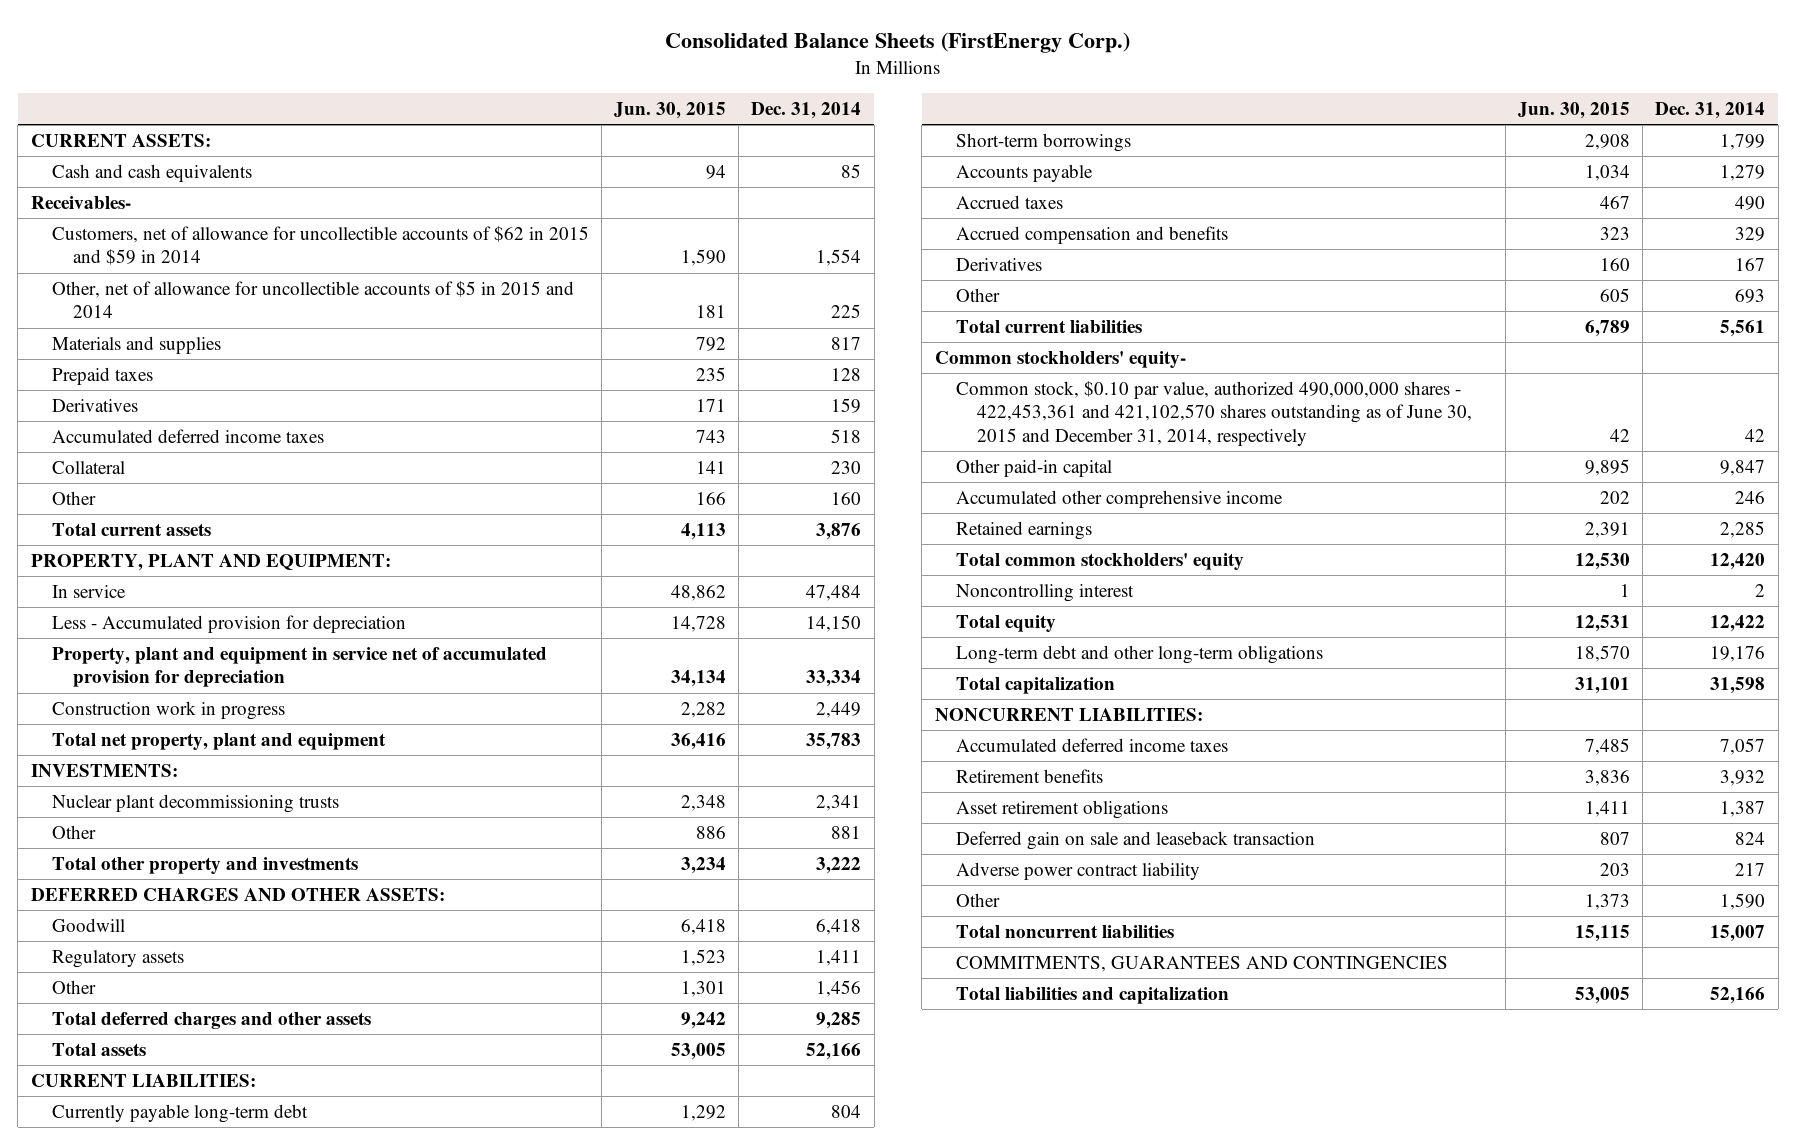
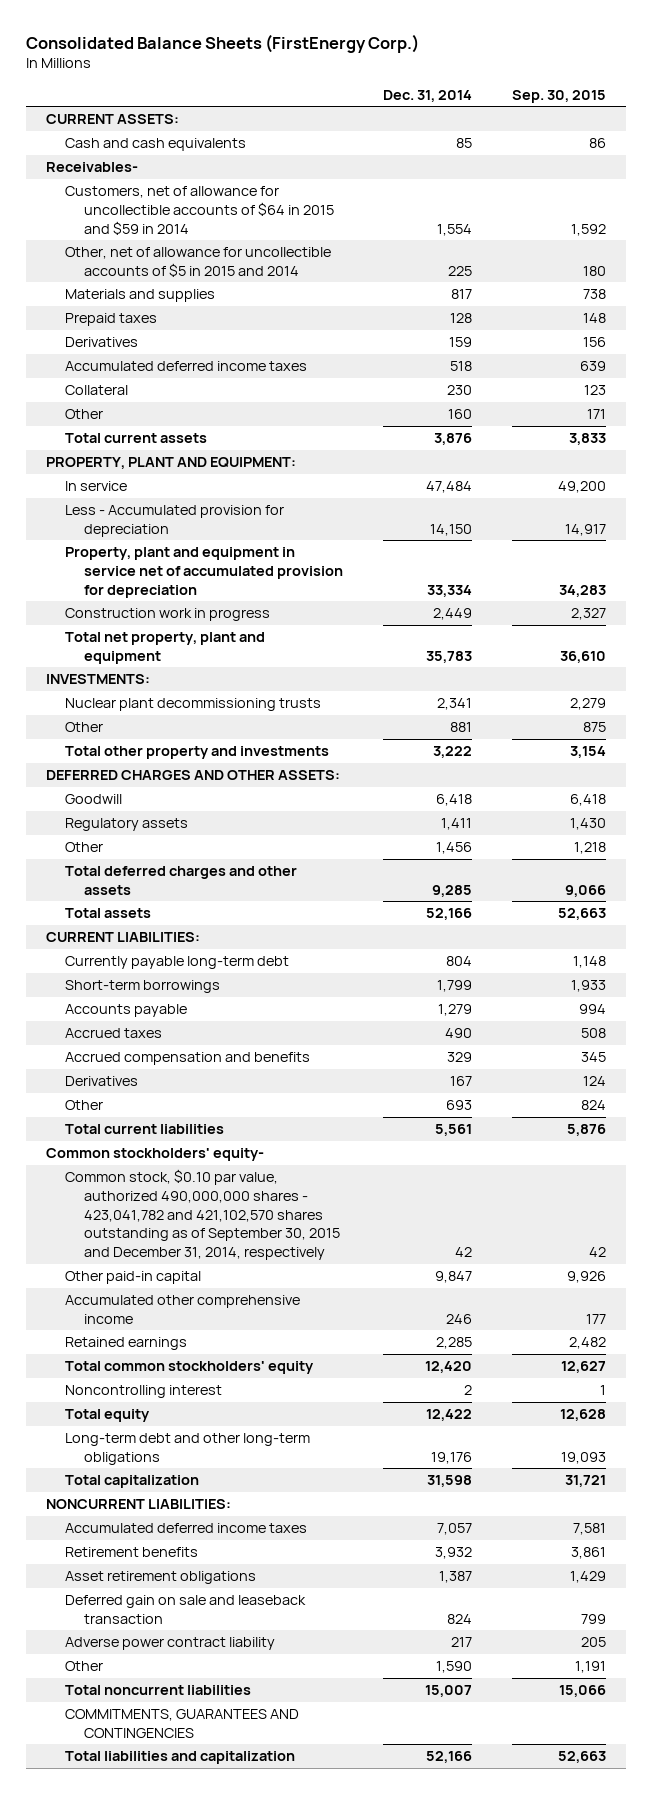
- | Jun. 30, 2015 | Dec. 31, 2014
+ | Dec. 31, 2014 | Sep. 30, 2015
- Customers, net of allowance for uncollectible accounts of $62 in 2015 and $59 in 2014 | 1,590 | 1,554
+ Customers, net of allowance for uncollectible accounts of $64 in 2015 and $59 in 2014 | 1,554 | 1,592
- Common stock, $0.10 par value, authorized 490,000,000 shares - 422,453,361 and 421,102,570 shares outstanding as of June 30, 2015 and December 31, 2014, respectively | 42 | 42
+ Common stock, $0.10 par value, authorized 490,000,000 shares - 423,041,782 and 421,102,570 shares outstanding as of September 30, 2015 and December 31, 2014, respectively | 42 | 42

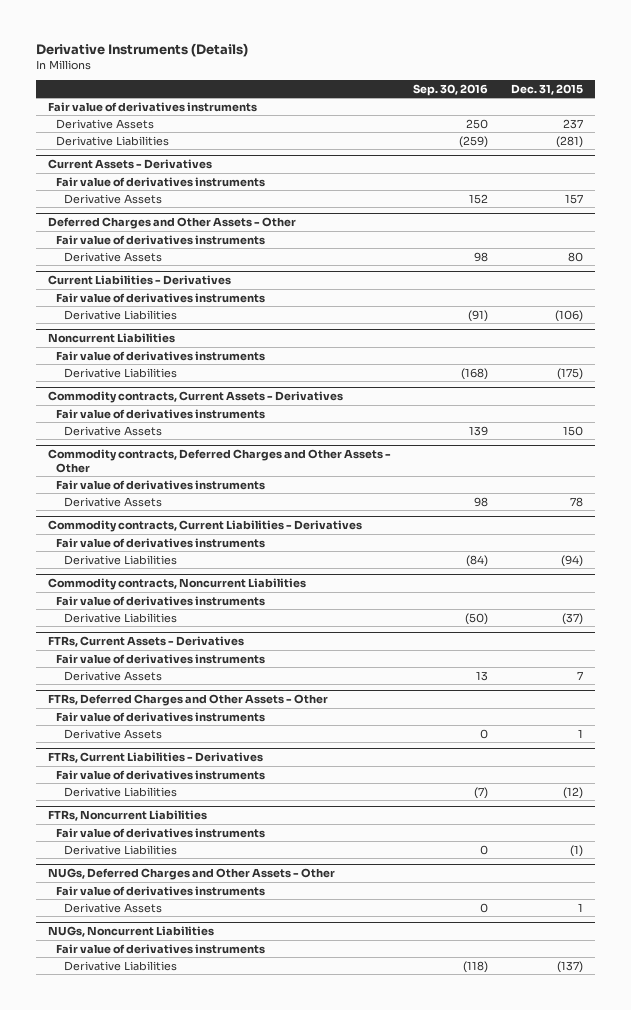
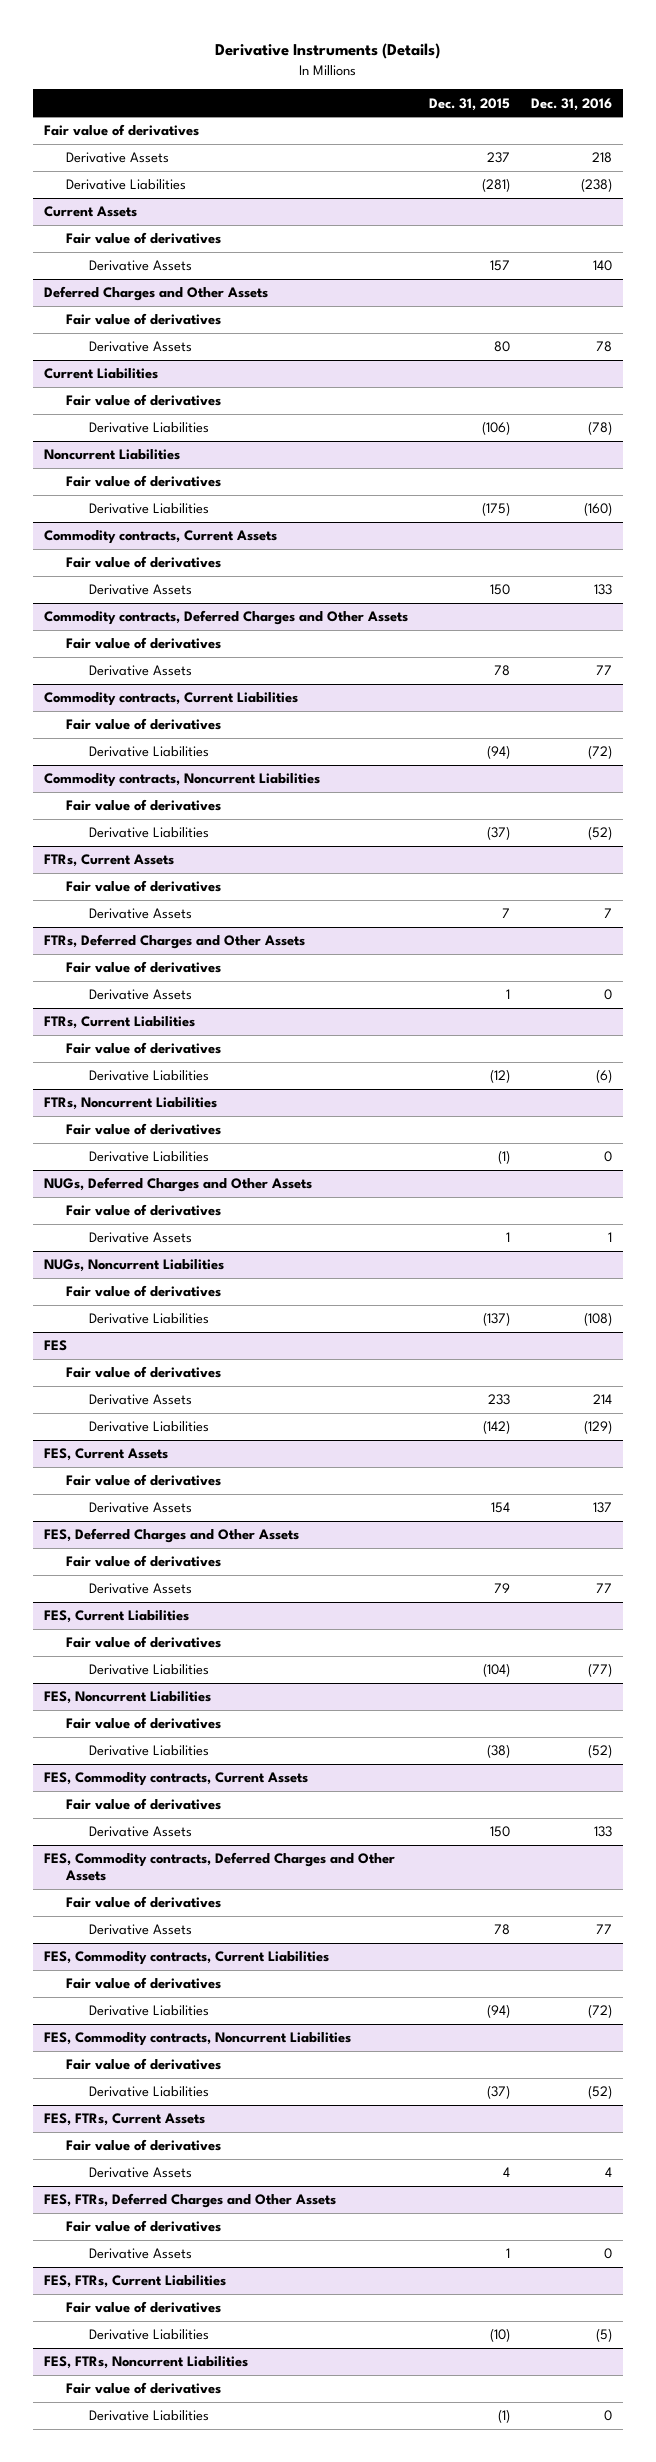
- | Sep. 30, 2016 | Dec. 31, 2015
+ | Dec. 31, 2015 | Dec. 31, 2016
- Fair value of derivatives instruments
+ Fair value of derivatives
- Current Assets - Derivatives
- Fair value of derivatives instruments
+ Current Assets
+ Fair value of derivatives
- Deferred Charges and Other Assets - Other
- Fair value of derivatives instruments
+ Deferred Charges and Other Assets
+ Fair value of derivatives
- Current Liabilities - Derivatives
- Fair value of derivatives instruments
+ Current Liabilities
+ Fair value of derivatives
@ Noncurrent Liabilities
- Fair value of derivatives instruments
+ Fair value of derivatives
- Commodity contracts, Current Assets - Derivatives
- Fair value of derivatives instruments
+ Commodity contracts, Current Assets
+ Fair value of derivatives
- Commodity contracts, Deferred Charges and Other Assets - Other
- Fair value of derivatives instruments
+ Commodity contracts, Deferred Charges and Other Assets
+ Fair value of derivatives
- Commodity contracts, Current Liabilities - Derivatives
- Fair value of derivatives instruments
+ Commodity contracts, Current Liabilities
+ Fair value of derivatives
@ Commodity contracts, Noncurrent Liabilities
- Fair value of derivatives instruments
+ Fair value of derivatives
- FTRs, Current Assets - Derivatives
- Fair value of derivatives instruments
+ FTRs, Current Assets
+ Fair value of derivatives
- FTRs, Deferred Charges and Other Assets - Other
- Fair value of derivatives instruments
+ FTRs, Deferred Charges and Other Assets
+ Fair value of derivatives
- FTRs, Current Liabilities - Derivatives
- Fair value of derivatives instruments
+ FTRs, Current Liabilities
+ Fair value of derivatives
@ FTRs, Noncurrent Liabilities
- Fair value of derivatives instruments
+ Fair value of derivatives
- NUGs, Deferred Charges and Other Assets - Other
- Fair value of derivatives instruments
+ NUGs, Deferred Charges and Other Assets
+ Fair value of derivatives
@ NUGs, Noncurrent Liabilities
- Fair value of derivatives instruments
+ Fair value of derivatives
+ FES
+ Fair value of derivatives
+ Derivative Assets | 233 | 214
+ Derivative Liabilities | (142) | (129)
+ FES, Current Assets
+ Fair value of derivatives
+ Derivative Assets | 154 | 137
+ FES, Deferred Charges and Other Assets
+ Fair value of derivatives
+ Derivative Assets | 79 | 77
+ FES, Current Liabilities
+ Fair value of derivatives
+ Derivative Liabilities | (104) | (77)
+ FES, Noncurrent Liabilities
+ Fair value of derivatives
+ Derivative Liabilities | (38) | (52)
+ FES, Commodity contracts, Current Assets
+ Fair value of derivatives
+ Derivative Assets | 150 | 133
+ FES, Commodity contracts, Deferred Charges and Other Assets
+ Fair value of derivatives
+ Derivative Assets | 78 | 77
+ FES, Commodity contracts, Current Liabilities
+ Fair value of derivatives
+ Derivative Liabilities | (94) | (72)
+ FES, Commodity contracts, Noncurrent Liabilities
+ Fair value of derivatives
+ Derivative Liabilities | (37) | (52)
+ FES, FTRs, Current Assets
+ Fair value of derivatives
+ Derivative Assets | 4 | 4
+ FES, FTRs, Deferred Charges and Other Assets
+ Fair value of derivatives
+ Derivative Assets | 1 | 0
+ FES, FTRs, Current Liabilities
+ Fair value of derivatives
+ Derivative Liabilities | (10) | (5)
+ FES, FTRs, Noncurrent Liabilities
+ Fair value of derivatives
+ Derivative Liabilities | (1) | 0

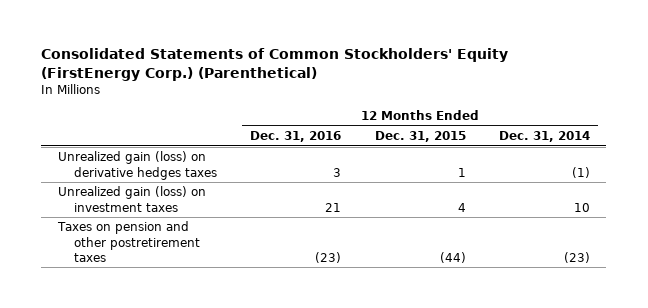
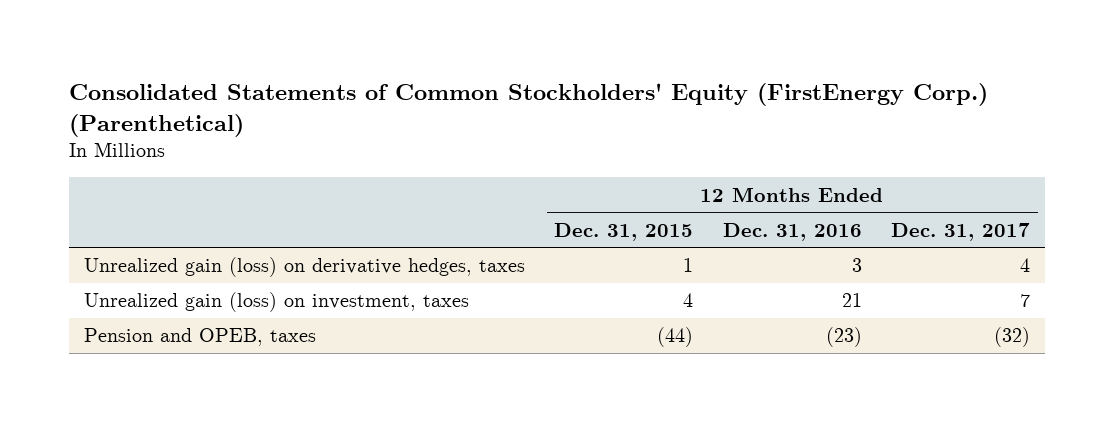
- | 12 Months Ended Dec. 31, 2016 | 12 Months Ended Dec. 31, 2015 | 12 Months Ended Dec. 31, 2014
+ | 12 Months Ended Dec. 31, 2015 | 12 Months Ended Dec. 31, 2016 | 12 Months Ended Dec. 31, 2017
- Unrealized gain (loss) on derivative hedges taxes | 3 | 1 | (1)
- Unrealized gain (loss) on investment taxes | 21 | 4 | 10
- Taxes on pension and other postretirement taxes | (23) | (44) | (23)
+ Unrealized gain (loss) on derivative hedges, taxes | 1 | 3 | 4
+ Unrealized gain (loss) on investment, taxes | 4 | 21 | 7
+ Pension and OPEB, taxes | (44) | (23) | (32)

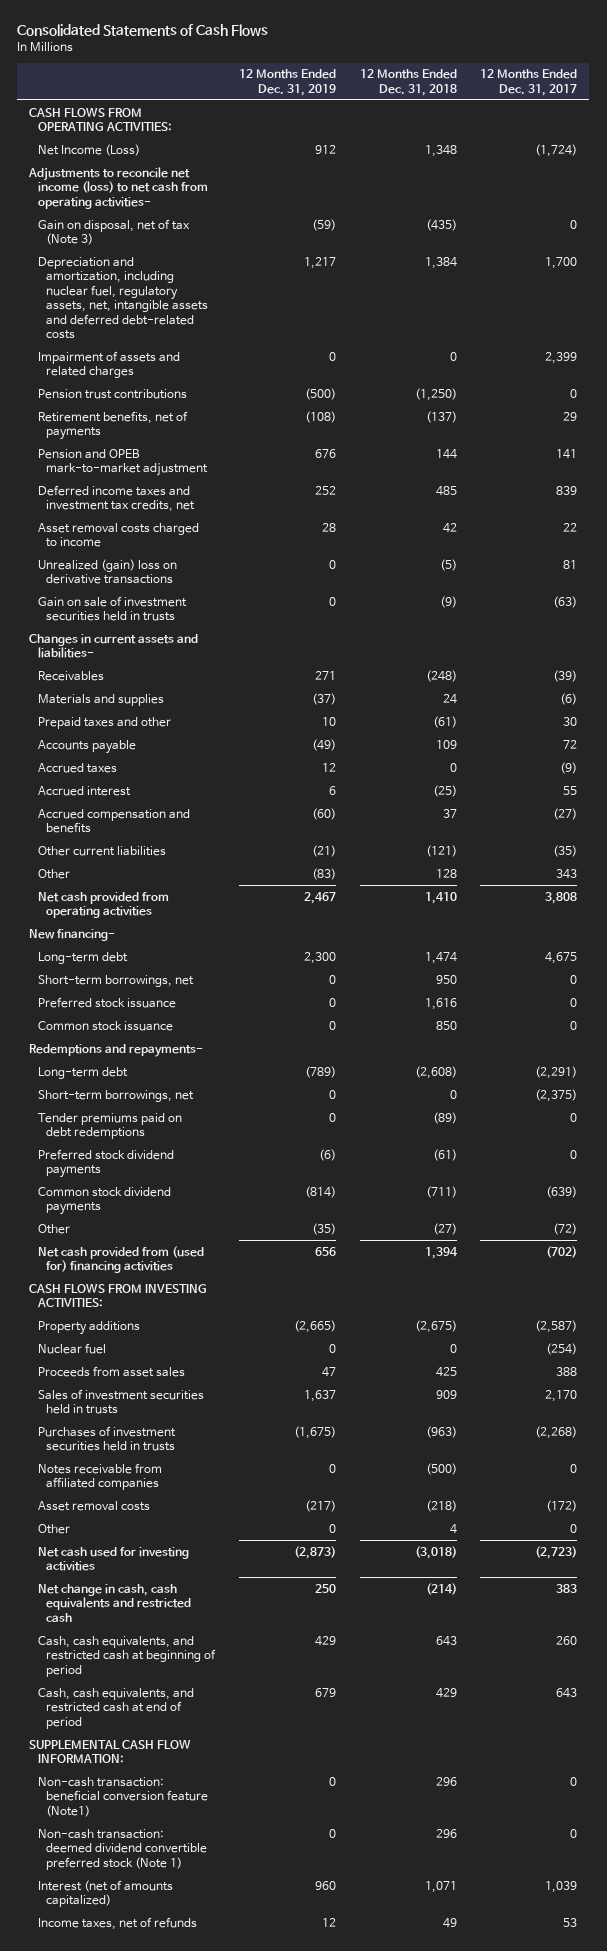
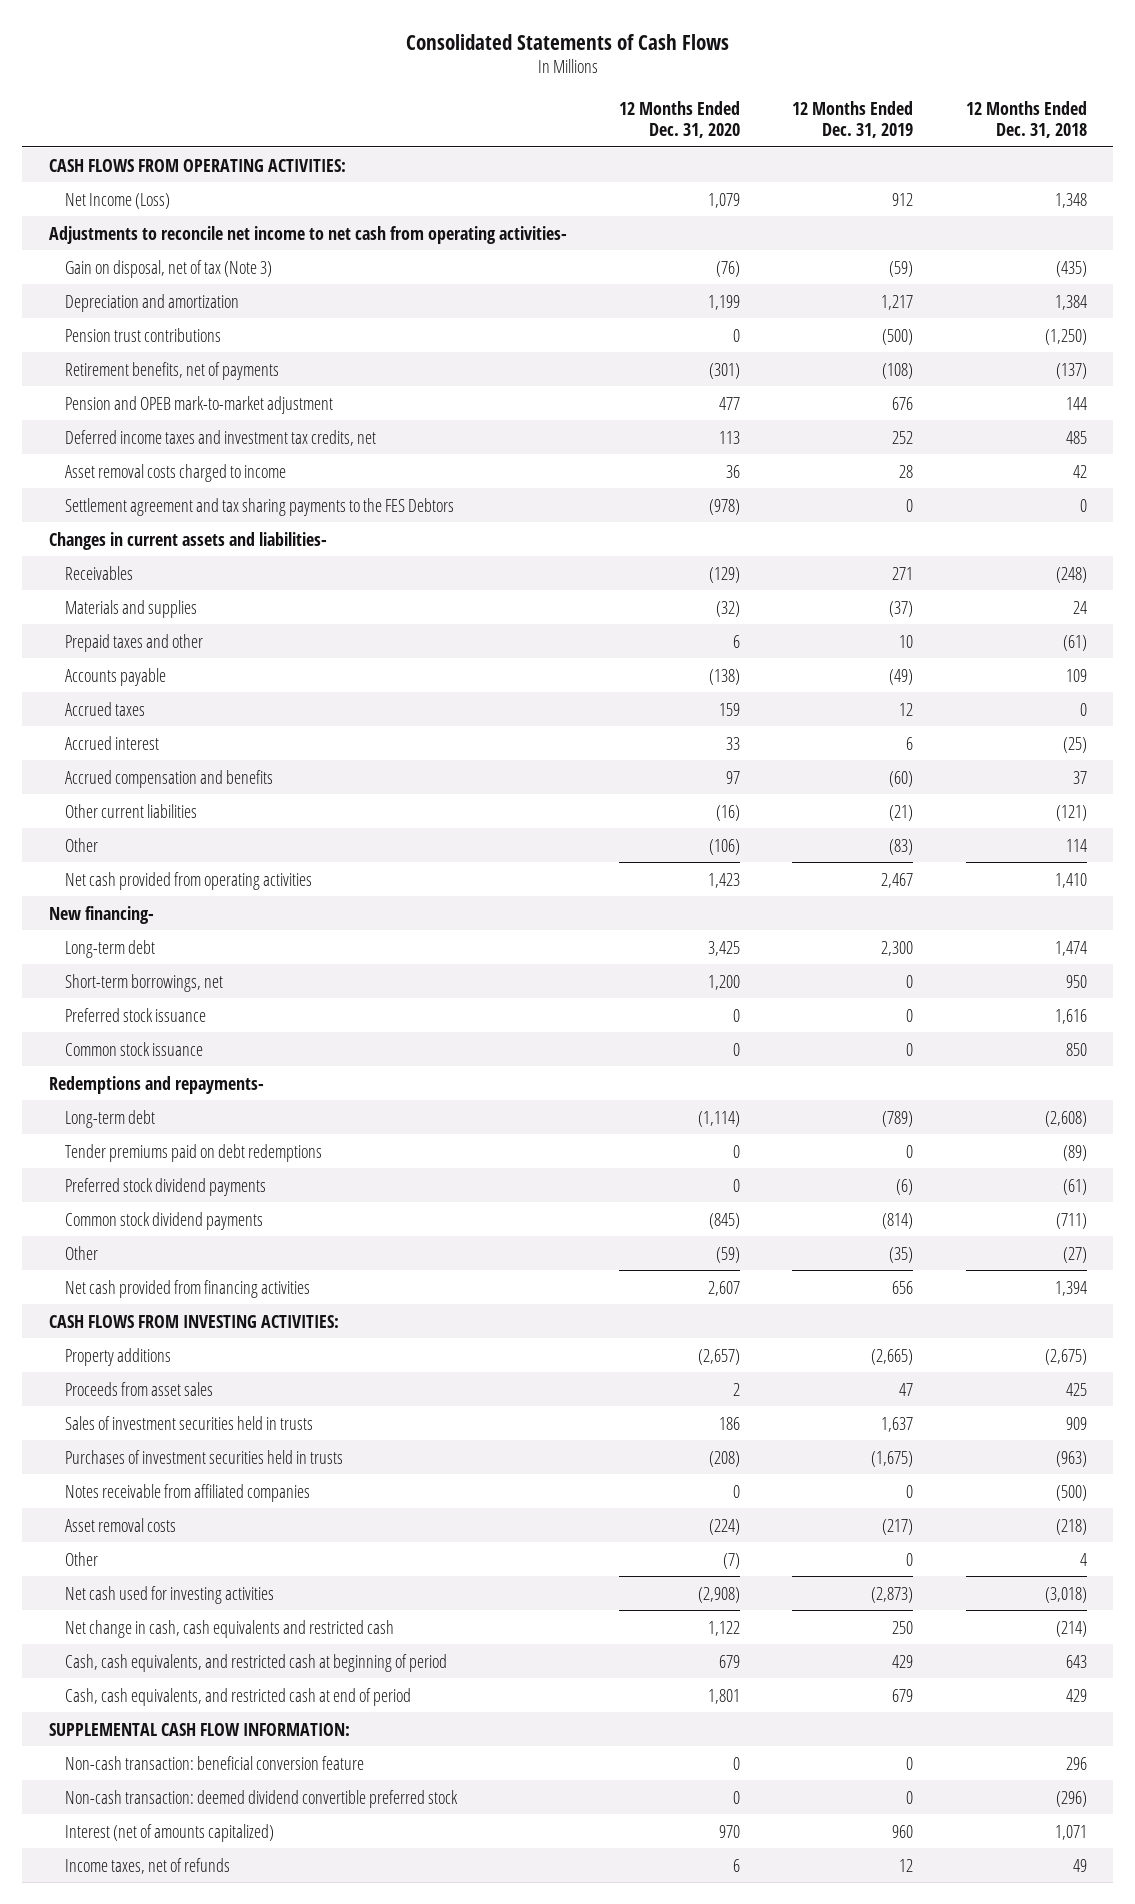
- | 12 Months Ended Dec. 31, 2019 | 12 Months Ended Dec. 31, 2018 | 12 Months Ended Dec. 31, 2017
+ | 12 Months Ended Dec. 31, 2020 | 12 Months Ended Dec. 31, 2019 | 12 Months Ended Dec. 31, 2018
- Adjustments to reconcile net income (loss) to net cash from operating activities-
+ Adjustments to reconcile net income to net cash from operating activities-
- Depreciation and amortization, including nuclear fuel, regulatory assets, net, intangible assets and deferred debt-related costs | 1,217 | 1,384 | 1,700
- Impairment of assets and related charges | 0 | 0 | 2,399
+ Depreciation and amortization | 1,199 | 1,217 | 1,384
- Unrealized (gain) loss on derivative transactions | 0 | (5) | 81
- Gain on sale of investment securities held in trusts | 0 | (9) | (63)
+ Settlement agreement and tax sharing payments to the FES Debtors | (978) | 0 | 0
- Other | (83) | 128 | 343
+ Other | (106) | (83) | 114
- Short-term borrowings, net | 0 | 0 | (2,375)
- Net cash provided from (used for) financing activities | 656 | 1,394 | (702)
+ Net cash provided from financing activities | 2,607 | 656 | 1,394
- Nuclear fuel | 0 | 0 | (254)
- Non-cash transaction: beneficial conversion feature (Note1) | 0 | 296 | 0
- Non-cash transaction: deemed dividend convertible preferred stock (Note 1) | 0 | 296 | 0
+ Non-cash transaction: beneficial conversion feature | 0 | 0 | 296
+ Non-cash transaction: deemed dividend convertible preferred stock | 0 | 0 | (296)

